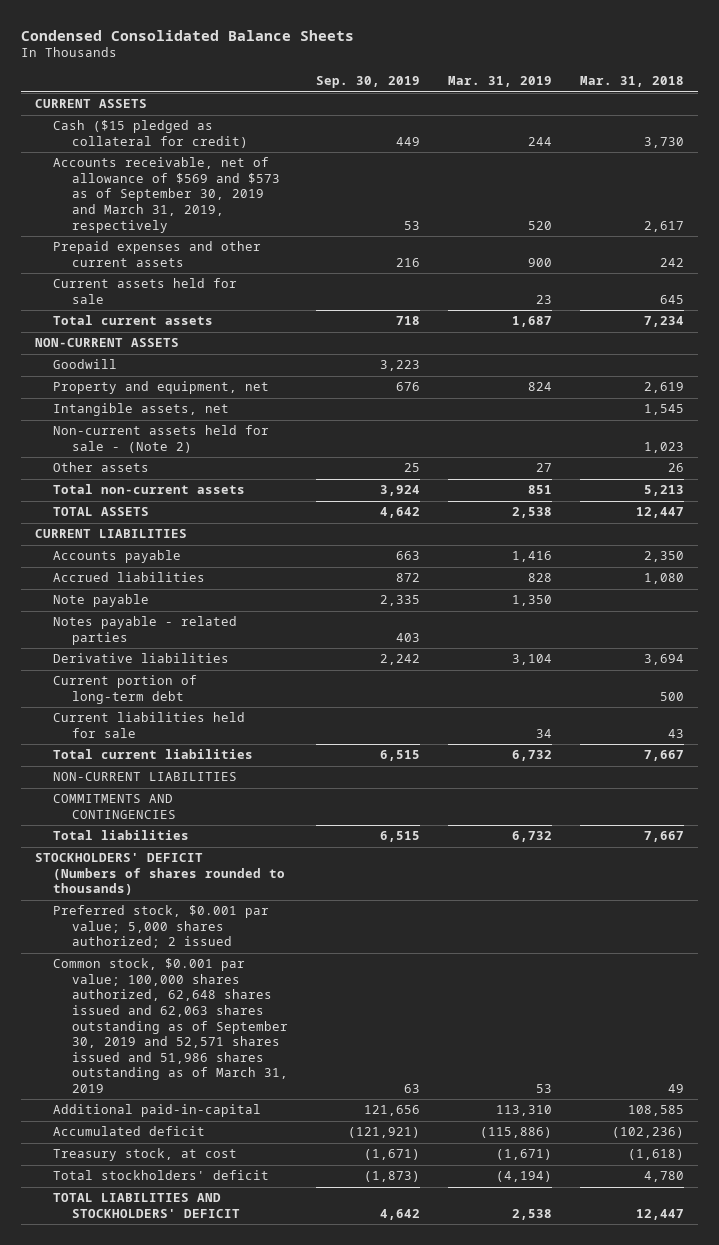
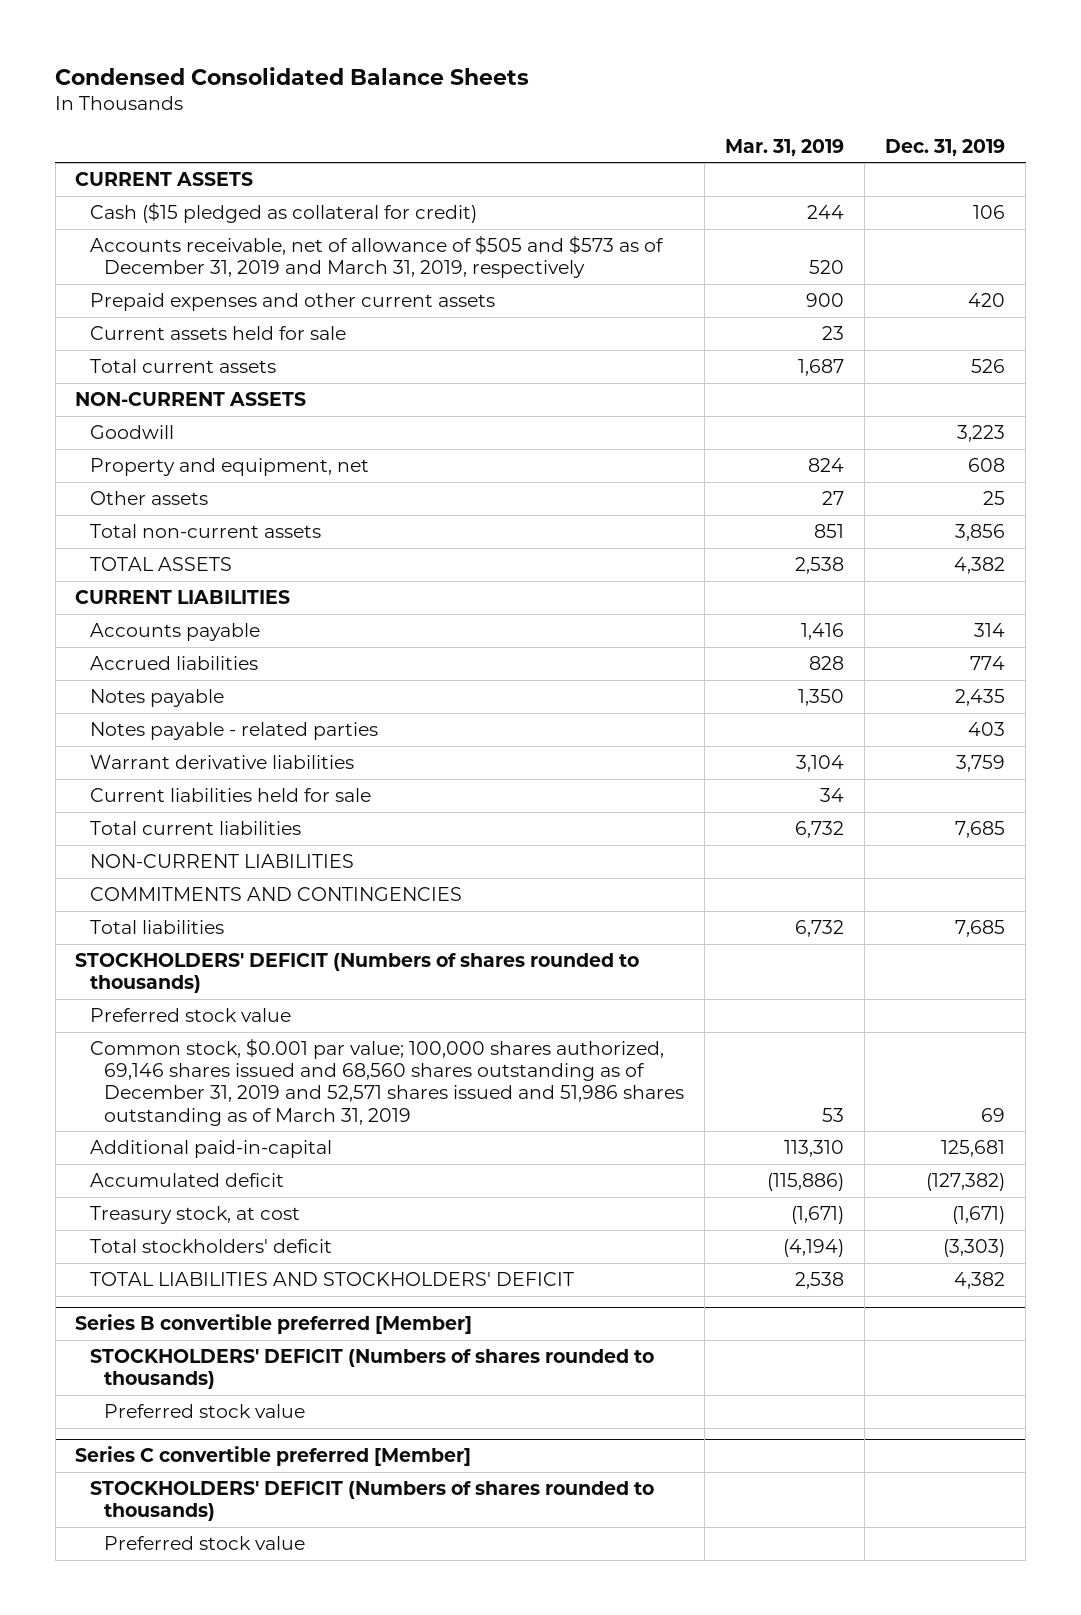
- | Sep. 30, 2019 | Mar. 31, 2019 | Mar. 31, 2018
+ | Mar. 31, 2019 | Dec. 31, 2019
- Accounts receivable, net of allowance of $569 and $573 as of September 30, 2019 and March 31, 2019, respectively | 53 | 520 | 2,617
+ Accounts receivable, net of allowance of $505 and $573 as of December 31, 2019 and March 31, 2019, respectively | 520 |
- Intangible assets, net | | | 1,545
- Non-current assets held for sale - (Note 2) | | | 1,023
- Note payable | 2,335 | 1,350 |
+ Notes payable | 1,350 | 2,435
- Derivative liabilities | 2,242 | 3,104 | 3,694
- Current portion of long-term debt | | | 500
+ Warrant derivative liabilities | 3,104 | 3,759
- Preferred stock, $0.001 par value; 5,000 shares authorized; 2 issued
- Common stock, $0.001 par value; 100,000 shares authorized, 62,648 shares issued and 62,063 shares outstanding as of September 30, 2019 and 52,571 shares issued and 51,986 shares outstanding as of March 31, 2019 | 63 | 53 | 49
+ Preferred stock value
+ Common stock, $0.001 par value; 100,000 shares authorized, 69,146 shares issued and 68,560 shares outstanding as of December 31, 2019 and 52,571 shares issued and 51,986 shares outstanding as of March 31, 2019 | 53 | 69
+ Series B convertible preferred [Member]
+ STOCKHOLDERS' DEFICIT (Numbers of shares rounded to thousands)
+ Preferred stock value
+ Series C convertible preferred [Member]
+ STOCKHOLDERS' DEFICIT (Numbers of shares rounded to thousands)
+ Preferred stock value

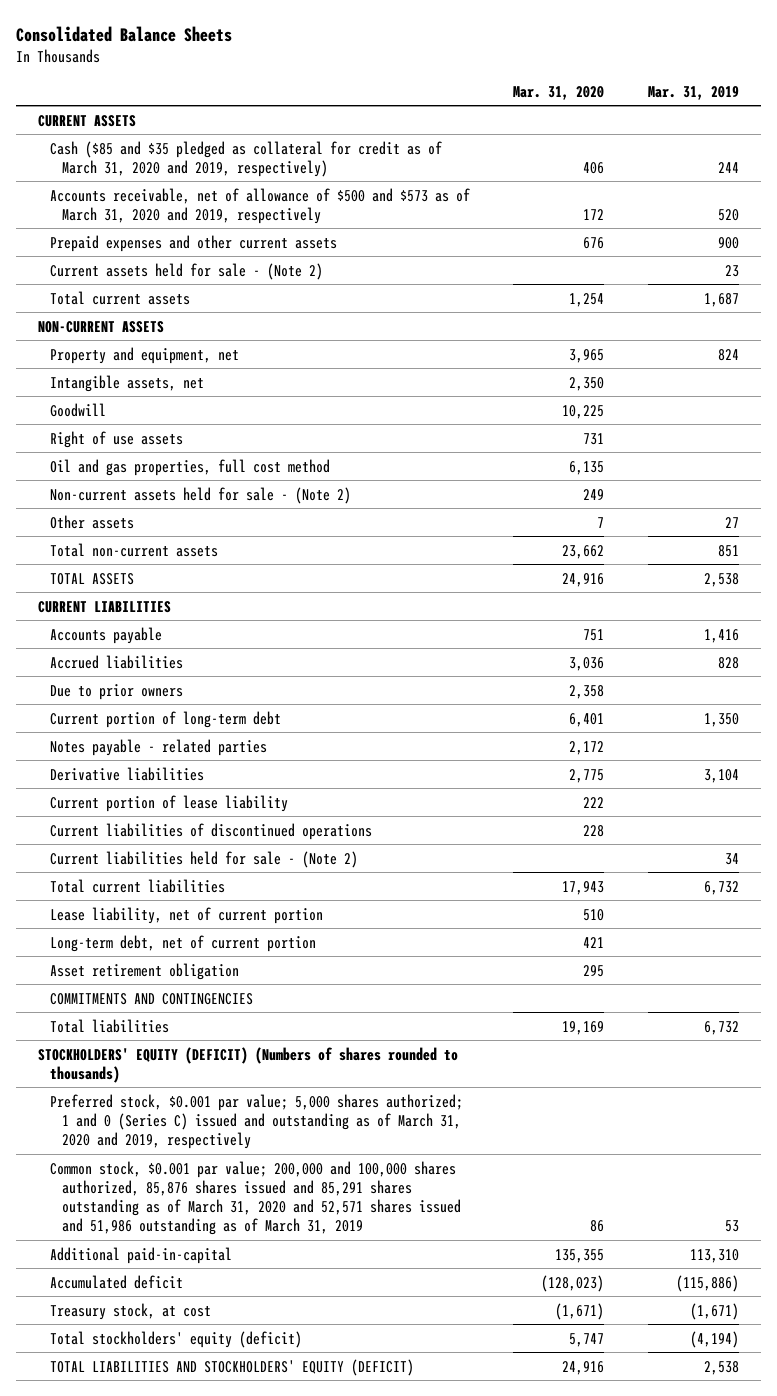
- Condensed Consolidated Balance Sheets
+ Consolidated Balance Sheets
- | Mar. 31, 2019 | Dec. 31, 2019
+ | Mar. 31, 2020 | Mar. 31, 2019
- Cash ($15 pledged as collateral for credit) | 244 | 106
- Accounts receivable, net of allowance of $505 and $573 as of December 31, 2019 and March 31, 2019, respectively | 520 |
+ Cash ($85 and $35 pledged as collateral for credit as of March 31, 2020 and 2019, respectively) | 406 | 244
+ Accounts receivable, net of allowance of $500 and $573 as of March 31, 2020 and 2019, respectively | 172 | 520
- Current assets held for sale | 23 |
+ Current assets held for sale - (Note 2) | | 23
+ Intangible assets, net | 2,350 |
moved down: Goodwill | 10,225 |
+ Right of use assets | 731 |
+ Oil and gas properties, full cost method | 6,135 |
+ Non-current assets held for sale - (Note 2) | 249 |
- Notes payable | 1,350 | 2,435
+ Due to prior owners | 2,358 |
+ Current portion of long-term debt | 6,401 | 1,350
- Warrant derivative liabilities | 3,104 | 3,759
- Current liabilities held for sale | 34 |
+ Derivative liabilities | 2,775 | 3,104
+ Current portion of lease liability | 222 |
+ Current liabilities of discontinued operations | 228 |
+ Current liabilities held for sale - (Note 2) | | 34
- NON-CURRENT LIABILITIES
+ Lease liability, net of current portion | 510 |
+ Long-term debt, net of current portion | 421 |
+ Asset retirement obligation | 295 |
- STOCKHOLDERS' DEFICIT (Numbers of shares rounded to thousands)
- Preferred stock value
- Common stock, $0.001 par value; 100,000 shares authorized, 69,146 shares issued and 68,560 shares outstanding as of December 31, 2019 and 52,571 shares issued and 51,986 shares outstanding as of March 31, 2019 | 53 | 69
+ STOCKHOLDERS' EQUITY (DEFICIT) (Numbers of shares rounded to thousands)
+ Preferred stock, $0.001 par value; 5,000 shares authorized; 1 and 0 (Series C) issued and outstanding as of March 31, 2020 and 2019, respectively
+ Common stock, $0.001 par value; 200,000 and 100,000 shares authorized, 85,876 shares issued and 85,291 shares outstanding as of March 31, 2020 and 52,571 shares issued and 51,986 outstanding as of March 31, 2019 | 86 | 53
- Total stockholders' deficit | (4,194) | (3,303)
- TOTAL LIABILITIES AND STOCKHOLDERS' DEFICIT | 2,538 | 4,382
- Series B convertible preferred [Member]
- STOCKHOLDERS' DEFICIT (Numbers of shares rounded to thousands)
- Preferred stock value
- Series C convertible preferred [Member]
- STOCKHOLDERS' DEFICIT (Numbers of shares rounded to thousands)
- Preferred stock value
+ Total stockholders' equity (deficit) | 5,747 | (4,194)
+ TOTAL LIABILITIES AND STOCKHOLDERS' EQUITY (DEFICIT) | 24,916 | 2,538

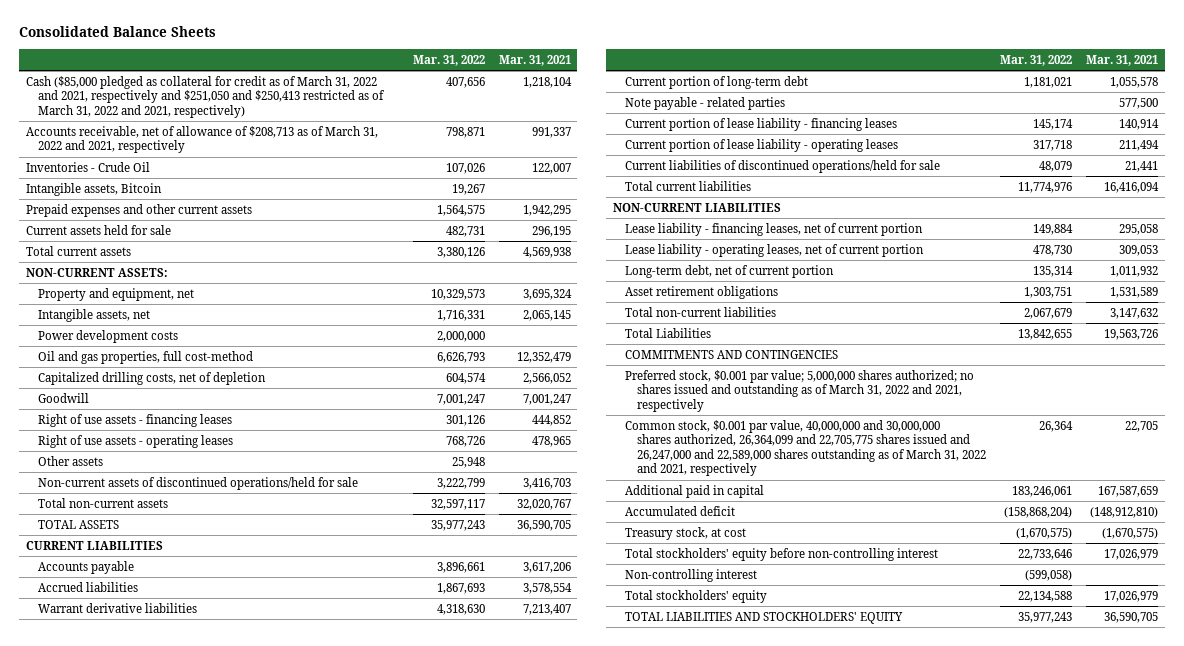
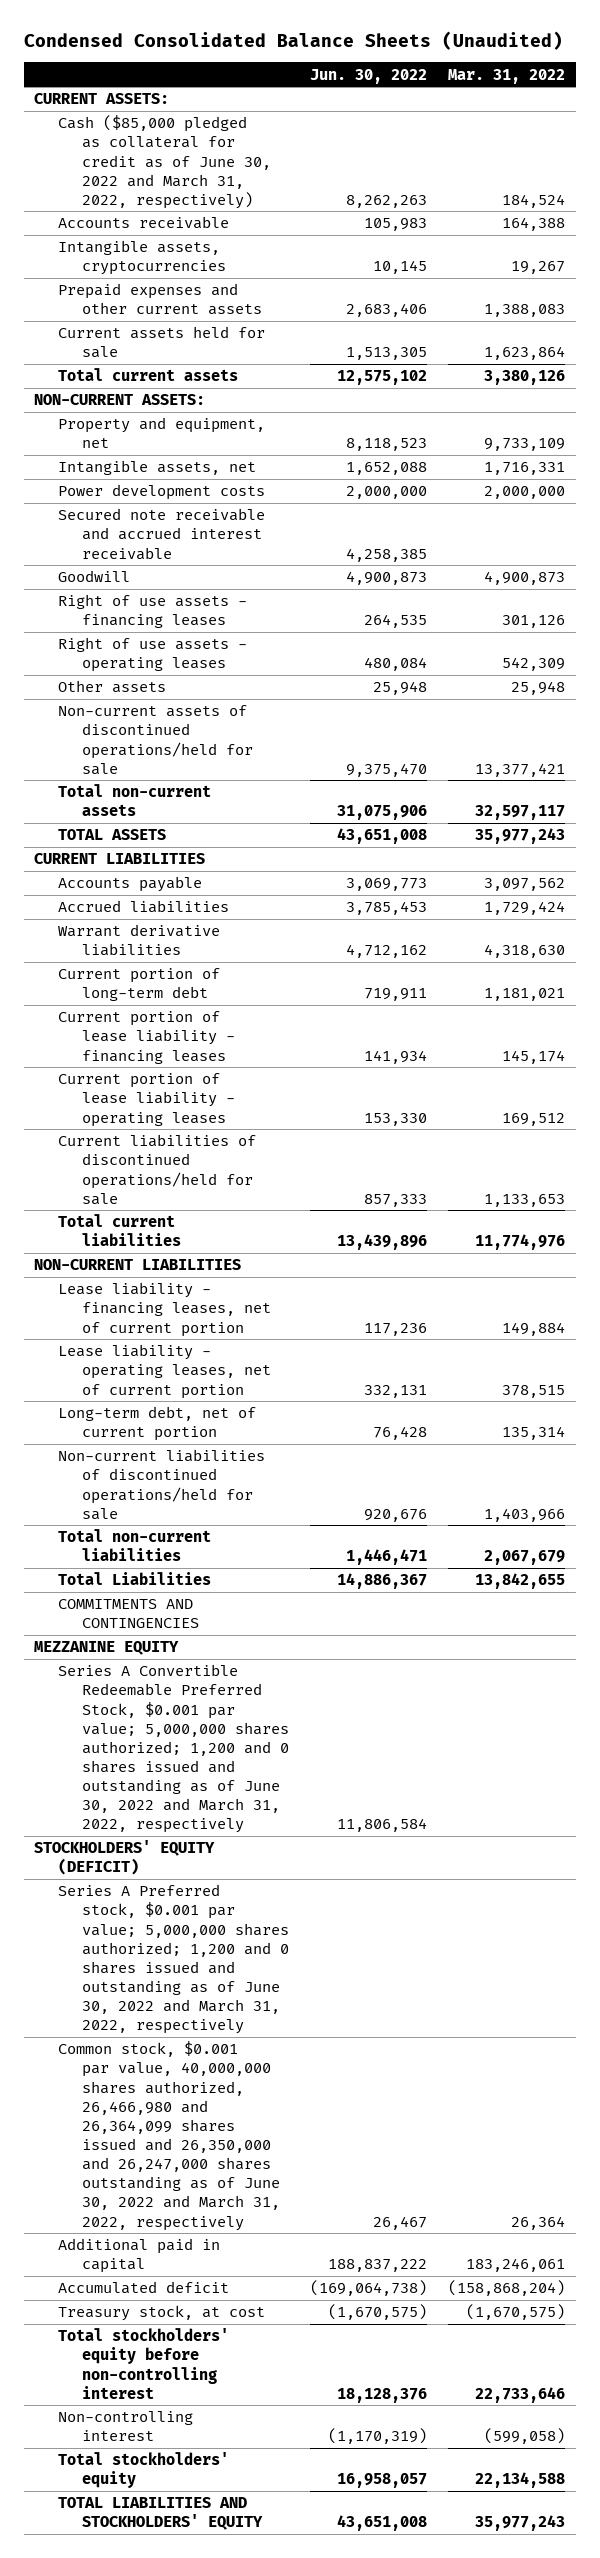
- Consolidated Balance Sheets
+ Condensed Consolidated Balance Sheets (Unaudited)
- | Mar. 31, 2022 | Mar. 31, 2021
+ | Jun. 30, 2022 | Mar. 31, 2022
- Cash ($85,000 pledged as collateral for credit as of March 31, 2022 and 2021, respectively and $251,050 and $250,413 restricted as of March 31, 2022 and 2021, respectively) | 407,656 | 1,218,104
- Accounts receivable, net of allowance of $208,713 as of March 31, 2022 and 2021, respectively | 798,871 | 991,337
- Inventories - Crude Oil | 107,026 | 122,007
- Intangible assets, Bitcoin | 19,267 |
- Prepaid expenses and other current assets | 1,564,575 | 1,942,295
- Current assets held for sale | 482,731 | 296,195
+ CURRENT ASSETS:
+ Cash ($85,000 pledged as collateral for credit as of June 30, 2022 and March 31, 2022, respectively) | 8,262,263 | 184,524
+ Accounts receivable | 105,983 | 164,388
+ Intangible assets, cryptocurrencies | 10,145 | 19,267
+ Prepaid expenses and other current assets | 2,683,406 | 1,388,083
+ Current assets held for sale | 1,513,305 | 1,623,864
- Property and equipment, net | 10,329,573 | 3,695,324
+ Property and equipment, net | 8,118,523 | 9,733,109
- Oil and gas properties, full cost-method | 6,626,793 | 12,352,479
- Capitalized drilling costs, net of depletion | 604,574 | 2,566,052
- Goodwill | 7,001,247 | 7,001,247
+ Secured note receivable and accrued interest receivable | 4,258,385 |
+ Goodwill | 4,900,873 | 4,900,873
- Right of use assets - operating leases | 768,726 | 478,965
+ Right of use assets - operating leases | 480,084 | 542,309
- Non-current assets of discontinued operations/held for sale | 3,222,799 | 3,416,703
+ Non-current assets of discontinued operations/held for sale | 9,375,470 | 13,377,421
- Accounts payable | 3,896,661 | 3,617,206
- Accrued liabilities | 1,867,693 | 3,578,554
+ Accounts payable | 3,069,773 | 3,097,562
+ Accrued liabilities | 3,785,453 | 1,729,424
- Note payable - related parties | | 577,500
- Current portion of lease liability - operating leases | 317,718 | 211,494
- Current liabilities of discontinued operations/held for sale | 48,079 | 21,441
+ Current portion of lease liability - operating leases | 153,330 | 169,512
+ Current liabilities of discontinued operations/held for sale | 857,333 | 1,133,653
- Lease liability - operating leases, net of current portion | 478,730 | 309,053
+ Lease liability - operating leases, net of current portion | 332,131 | 378,515
- Asset retirement obligations | 1,303,751 | 1,531,589
+ Non-current liabilities of discontinued operations/held for sale | 920,676 | 1,403,966
- Preferred stock, $0.001 par value; 5,000,000 shares authorized; no shares issued and outstanding as of March 31, 2022 and 2021, respectively
- Common stock, $0.001 par value, 40,000,000 and 30,000,000 shares authorized, 26,364,099 and 22,705,775 shares issued and 26,247,000 and 22,589,000 shares outstanding as of March 31, 2022 and 2021, respectively | 26,364 | 22,705
+ MEZZANINE EQUITY
+ Series A Convertible Redeemable Preferred Stock, $0.001 par value; 5,000,000 shares authorized; 1,200 and 0 shares issued and outstanding as of June 30, 2022 and March 31, 2022, respectively | 11,806,584 |
+ STOCKHOLDERS' EQUITY (DEFICIT)
+ Series A Preferred stock, $0.001 par value; 5,000,000 shares authorized; 1,200 and 0 shares issued and outstanding as of June 30, 2022 and March 31, 2022, respectively
+ Common stock, $0.001 par value, 40,000,000 shares authorized, 26,466,980 and 26,364,099 shares issued and 26,350,000 and 26,247,000 shares outstanding as of June 30, 2022 and March 31, 2022, respectively | 26,467 | 26,364

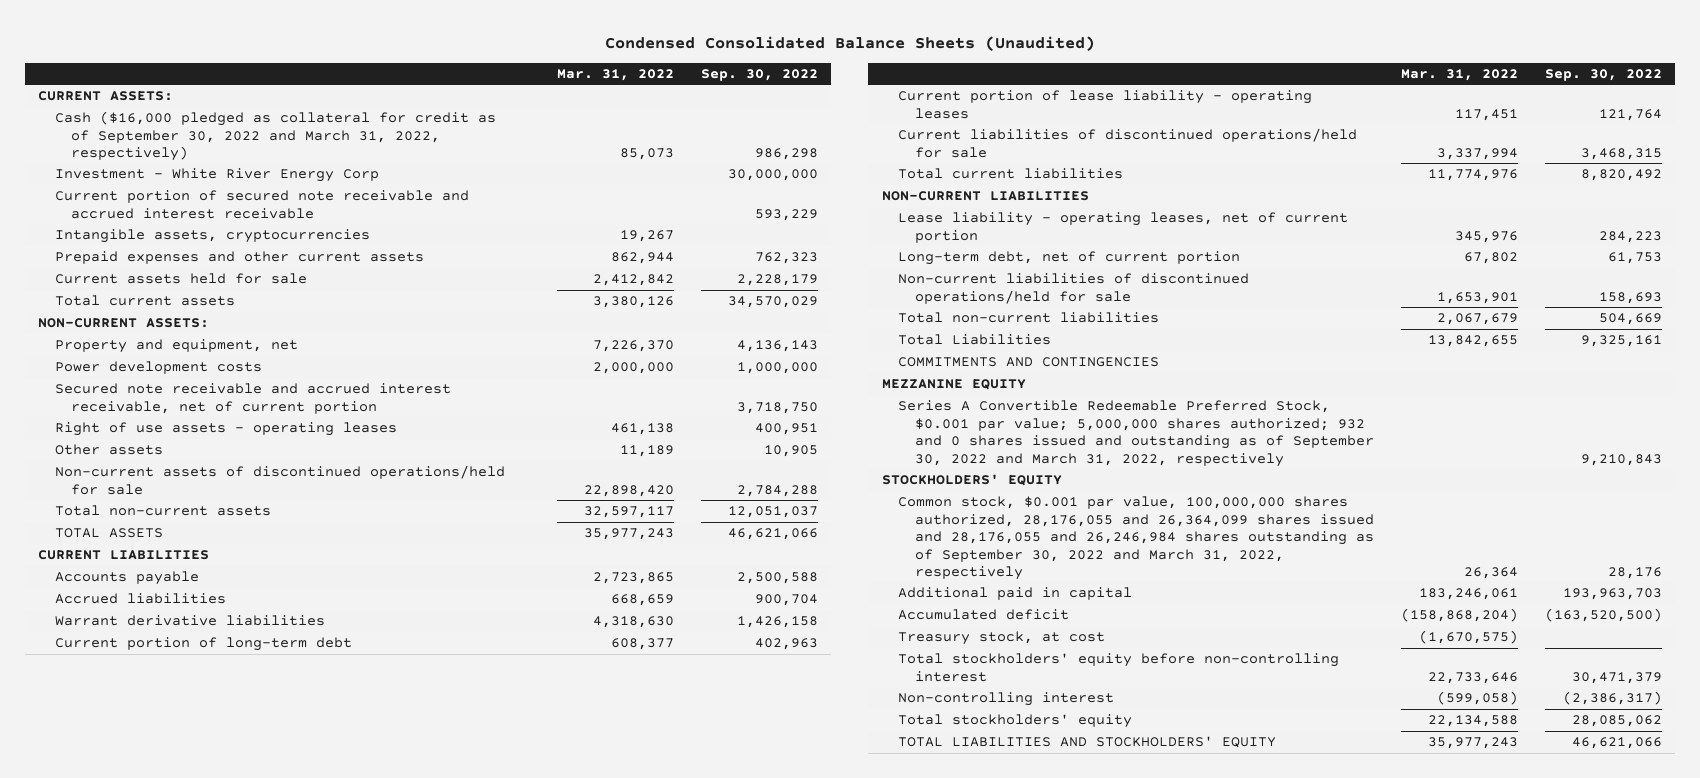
- | Jun. 30, 2022 | Mar. 31, 2022
+ | Mar. 31, 2022 | Sep. 30, 2022
- Cash ($85,000 pledged as collateral for credit as of June 30, 2022 and March 31, 2022, respectively) | 8,262,263 | 184,524
- Accounts receivable | 105,983 | 164,388
+ Cash ($16,000 pledged as collateral for credit as of September 30, 2022 and March 31, 2022, respectively) | 85,073 | 986,298
+ Investment - White River Energy Corp | | 30,000,000
+ Current portion of secured note receivable and accrued interest receivable | | 593,229
- Prepaid expenses and other current assets | 2,683,406 | 1,388,083
- Current assets held for sale | 1,513,305 | 1,623,864
+ Prepaid expenses and other current assets | 862,944 | 762,323
+ Current assets held for sale | 2,412,842 | 2,228,179
- Property and equipment, net | 8,118,523 | 9,733,109
- Intangible assets, net | 1,652,088 | 1,716,331
+ Property and equipment, net | 7,226,370 | 4,136,143
- Secured note receivable and accrued interest receivable | 4,258,385 |
- Goodwill | 4,900,873 | 4,900,873
- Right of use assets - financing leases | 264,535 | 301,126
- Right of use assets - operating leases | 480,084 | 542,309
- Other assets | 25,948 | 25,948
- Non-current assets of discontinued operations/held for sale | 9,375,470 | 13,377,421
+ Secured note receivable and accrued interest receivable, net of current portion | | 3,718,750
+ Right of use assets - operating leases | 461,138 | 400,951
+ Other assets | 11,189 | 10,905
+ Non-current assets of discontinued operations/held for sale | 22,898,420 | 2,784,288
- Accounts payable | 3,069,773 | 3,097,562
- Accrued liabilities | 3,785,453 | 1,729,424
+ Accounts payable | 2,723,865 | 2,500,588
+ Accrued liabilities | 668,659 | 900,704
- Current portion of long-term debt | 719,911 | 1,181,021
- Current portion of lease liability - financing leases | 141,934 | 145,174
- Current portion of lease liability - operating leases | 153,330 | 169,512
- Current liabilities of discontinued operations/held for sale | 857,333 | 1,133,653
+ Current portion of long-term debt | 608,377 | 402,963
+ Current portion of lease liability - operating leases | 117,451 | 121,764
+ Current liabilities of discontinued operations/held for sale | 3,337,994 | 3,468,315
- Lease liability - financing leases, net of current portion | 117,236 | 149,884
- Lease liability - operating leases, net of current portion | 332,131 | 378,515
- Long-term debt, net of current portion | 76,428 | 135,314
- Non-current liabilities of discontinued operations/held for sale | 920,676 | 1,403,966
+ Lease liability - operating leases, net of current portion | 345,976 | 284,223
+ Long-term debt, net of current portion | 67,802 | 61,753
+ Non-current liabilities of discontinued operations/held for sale | 1,653,901 | 158,693
- Series A Convertible Redeemable Preferred Stock, $0.001 par value; 5,000,000 shares authorized; 1,200 and 0 shares issued and outstanding as of June 30, 2022 and March 31, 2022, respectively | 11,806,584 |
- STOCKHOLDERS' EQUITY (DEFICIT)
- Series A Preferred stock, $0.001 par value; 5,000,000 shares authorized; 1,200 and 0 shares issued and outstanding as of June 30, 2022 and March 31, 2022, respectively
- Common stock, $0.001 par value, 40,000,000 shares authorized, 26,466,980 and 26,364,099 shares issued and 26,350,000 and 26,247,000 shares outstanding as of June 30, 2022 and March 31, 2022, respectively | 26,467 | 26,364
+ Series A Convertible Redeemable Preferred Stock, $0.001 par value; 5,000,000 shares authorized; 932 and 0 shares issued and outstanding as of September 30, 2022 and March 31, 2022, respectively | | 9,210,843
+ STOCKHOLDERS' EQUITY
+ Common stock, $0.001 par value, 100,000,000 shares authorized, 28,176,055 and 26,364,099 shares issued and 28,176,055 and 26,246,984 shares outstanding as of September 30, 2022 and March 31, 2022, respectively | 26,364 | 28,176

